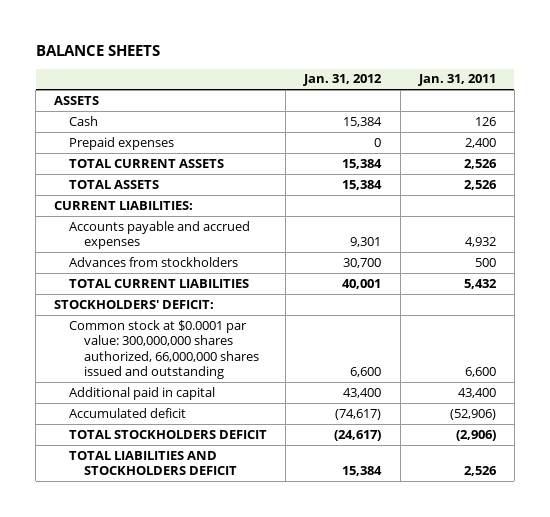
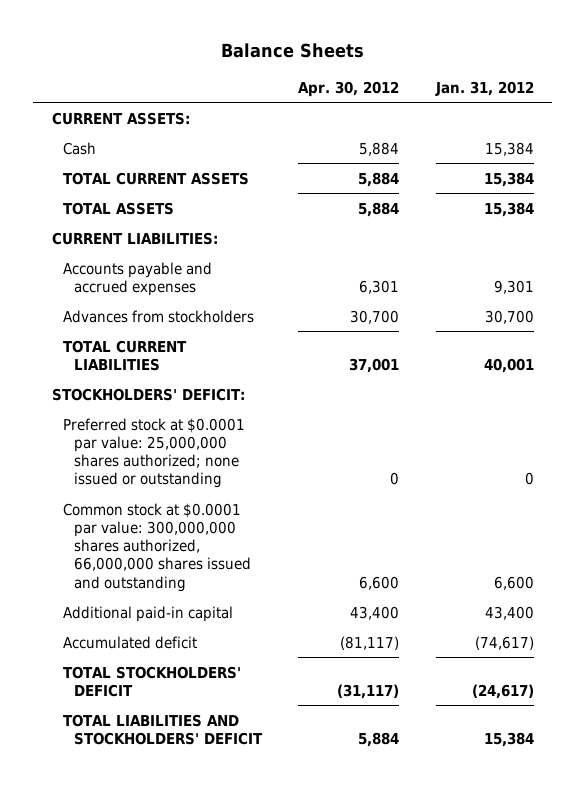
- BALANCE SHEETS
+ Balance Sheets
- | Jan. 31, 2012 | Jan. 31, 2011
+ | Apr. 30, 2012 | Jan. 31, 2012
- ASSETS
+ CURRENT ASSETS:
- Prepaid expenses | 0 | 2,400
+ Preferred stock at $0.0001 par value: 25,000,000 shares authorized; none issued or outstanding | 0 | 0
- Additional paid in capital | 43,400 | 43,400
+ Additional paid-in capital | 43,400 | 43,400
- TOTAL STOCKHOLDERS DEFICIT | (24,617) | (2,906)
- TOTAL LIABILITIES AND STOCKHOLDERS DEFICIT | 15,384 | 2,526
+ TOTAL STOCKHOLDERS' DEFICIT | (31,117) | (24,617)
+ TOTAL LIABILITIES AND STOCKHOLDERS' DEFICIT | 5,884 | 15,384

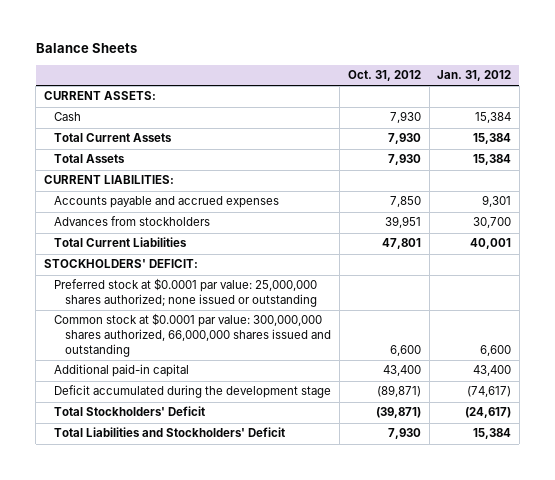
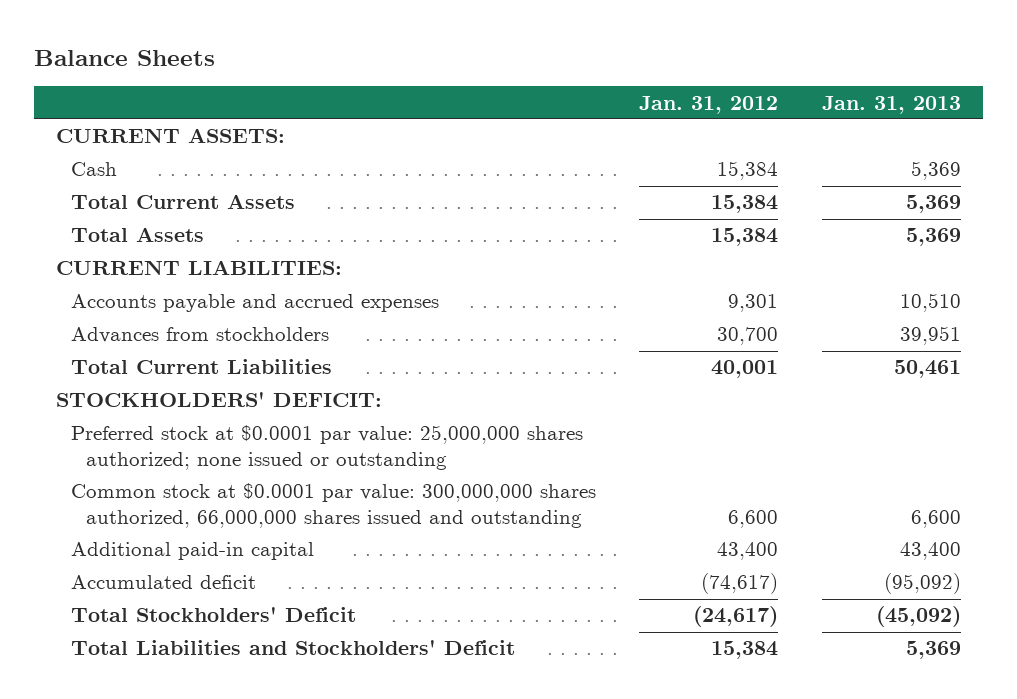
- | Oct. 31, 2012 | Jan. 31, 2012
+ | Jan. 31, 2012 | Jan. 31, 2013
- Deficit accumulated during the development stage | (89,871) | (74,617)
+ Accumulated deficit | (74,617) | (95,092)

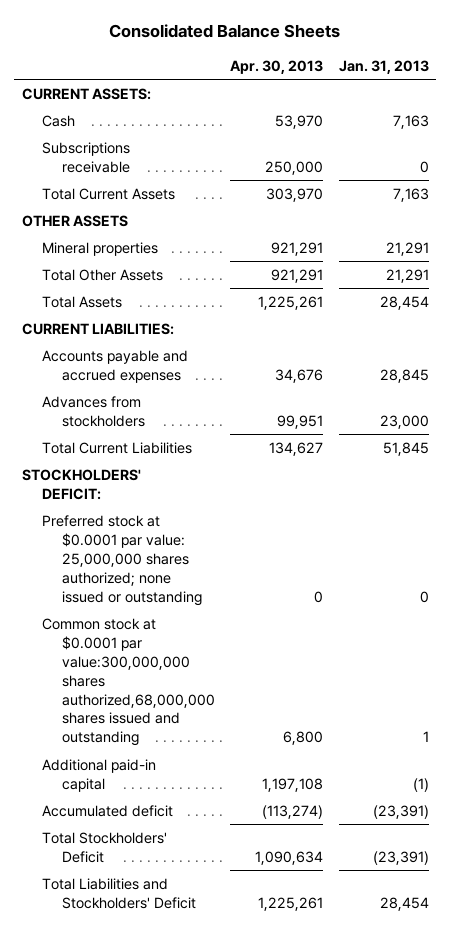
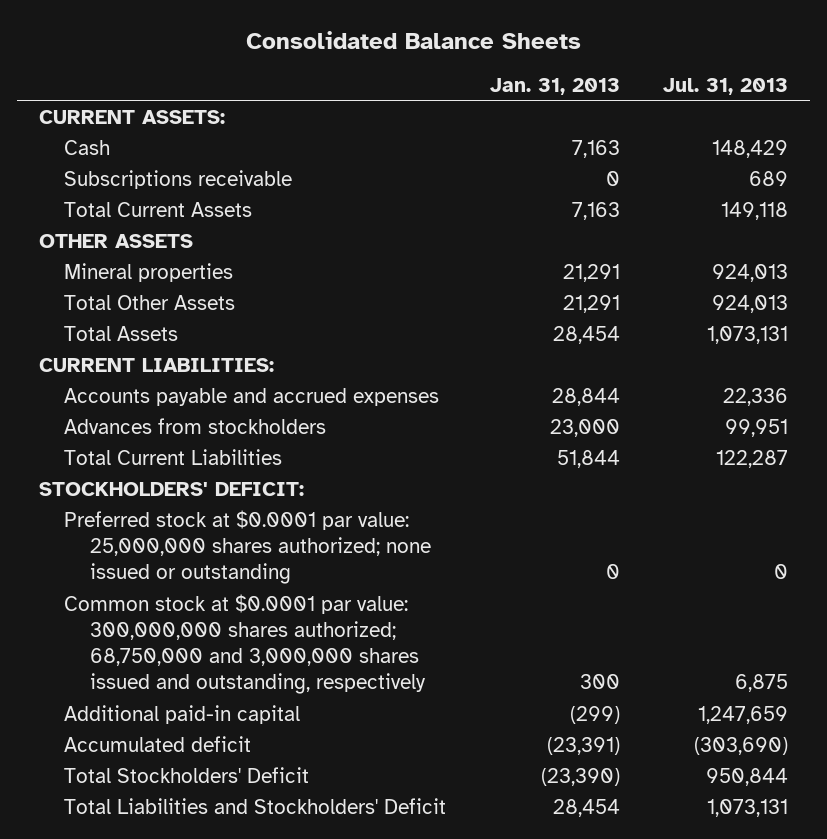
- | Apr. 30, 2013 | Jan. 31, 2013
+ | Jan. 31, 2013 | Jul. 31, 2013
- Accounts payable and accrued expenses | 34,676 | 28,845
+ Accounts payable and accrued expenses | 28,844 | 22,336
- Total Current Liabilities | 134,627 | 51,845
+ Total Current Liabilities | 51,844 | 122,287
- Common stock at $0.0001 par value:300,000,000 shares authorized,68,000,000 shares issued and outstanding | 6,800 | 1
- Additional paid-in capital | 1,197,108 | (1)
+ Common stock at $0.0001 par value: 300,000,000 shares authorized; 68,750,000 and 3,000,000 shares issued and outstanding, respectively | 300 | 6,875
+ Additional paid-in capital | (299) | 1,247,659
- Total Stockholders' Deficit | 1,090,634 | (23,391)
+ Total Stockholders' Deficit | (23,390) | 950,844

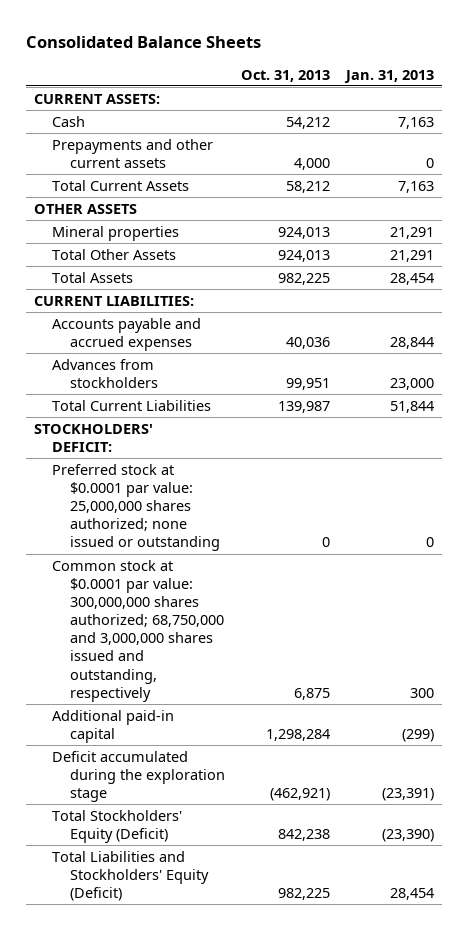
- | Jan. 31, 2013 | Jul. 31, 2013
+ | Oct. 31, 2013 | Jan. 31, 2013
- Subscriptions receivable | 0 | 689
+ Prepayments and other current assets | 4,000 | 0
- Accumulated deficit | (23,391) | (303,690)
- Total Stockholders' Deficit | (23,390) | 950,844
- Total Liabilities and Stockholders' Deficit | 28,454 | 1,073,131
+ Deficit accumulated during the exploration stage | (462,921) | (23,391)
+ Total Stockholders' Equity (Deficit) | 842,238 | (23,390)
+ Total Liabilities and Stockholders' Equity (Deficit) | 982,225 | 28,454

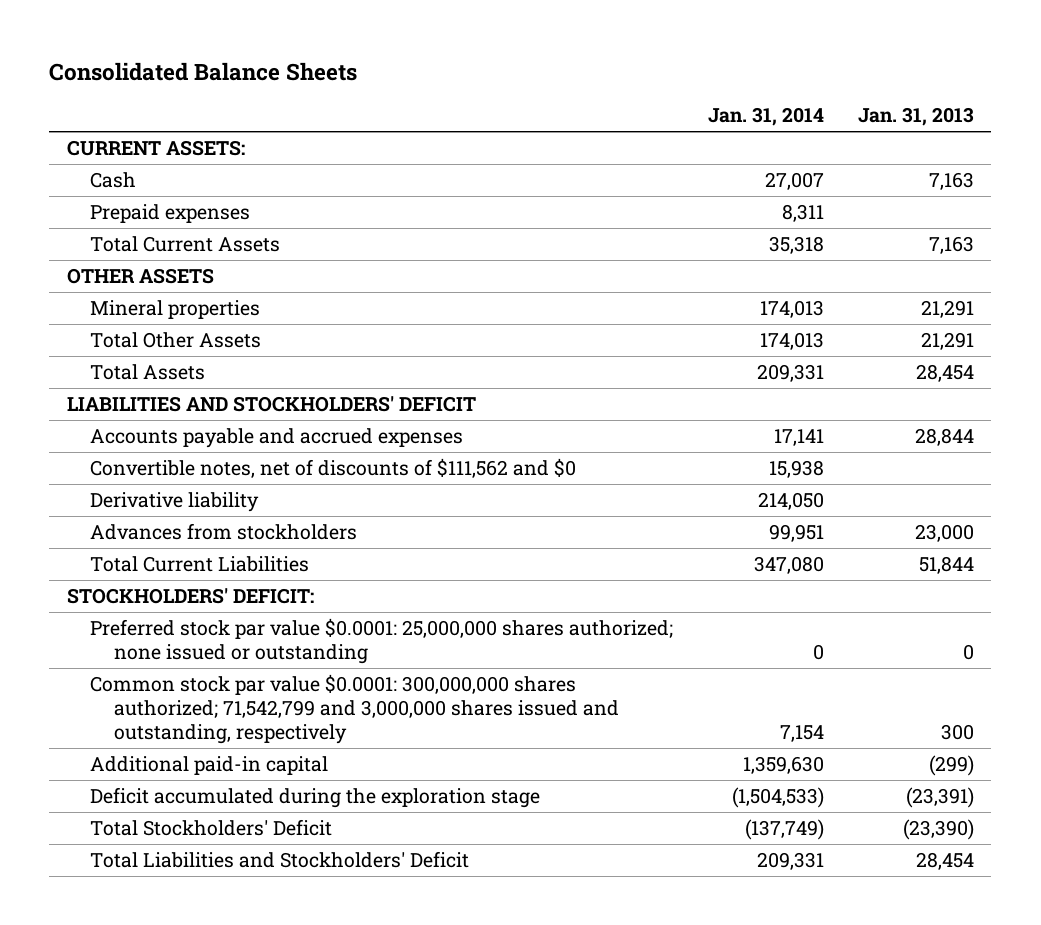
- | Oct. 31, 2013 | Jan. 31, 2013
+ | Jan. 31, 2014 | Jan. 31, 2013
- Prepayments and other current assets | 4,000 | 0
+ Prepaid expenses | 8,311 |
- CURRENT LIABILITIES:
+ LIABILITIES AND STOCKHOLDERS' DEFICIT
+ Convertible notes, net of discounts of $111,562 and $0 | 15,938 |
+ Derivative liability | 214,050 |
- Preferred stock at $0.0001 par value: 25,000,000 shares authorized; none issued or outstanding | 0 | 0
- Common stock at $0.0001 par value: 300,000,000 shares authorized; 68,750,000 and 3,000,000 shares issued and outstanding, respectively | 6,875 | 300
+ Preferred stock par value $0.0001: 25,000,000 shares authorized; none issued or outstanding | 0 | 0
+ Common stock par value $0.0001: 300,000,000 shares authorized; 71,542,799 and 3,000,000 shares issued and outstanding, respectively | 7,154 | 300
- Total Stockholders' Equity (Deficit) | 842,238 | (23,390)
- Total Liabilities and Stockholders' Equity (Deficit) | 982,225 | 28,454
+ Total Stockholders' Deficit | (137,749) | (23,390)
+ Total Liabilities and Stockholders' Deficit | 209,331 | 28,454

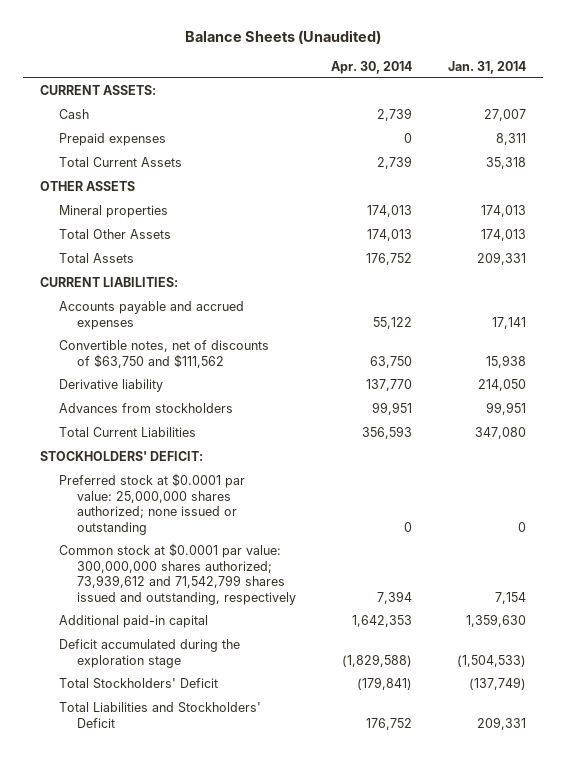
- Consolidated Balance Sheets
+ Balance Sheets (Unaudited)
- | Jan. 31, 2014 | Jan. 31, 2013
+ | Apr. 30, 2014 | Jan. 31, 2014
- LIABILITIES AND STOCKHOLDERS' DEFICIT
+ CURRENT LIABILITIES:
- Convertible notes, net of discounts of $111,562 and $0 | 15,938 |
+ Convertible notes, net of discounts of $63,750 and $111,562 | 63,750 | 15,938
- Preferred stock par value $0.0001: 25,000,000 shares authorized; none issued or outstanding | 0 | 0
- Common stock par value $0.0001: 300,000,000 shares authorized; 71,542,799 and 3,000,000 shares issued and outstanding, respectively | 7,154 | 300
+ Preferred stock at $0.0001 par value: 25,000,000 shares authorized; none issued or outstanding | 0 | 0
+ Common stock at $0.0001 par value: 300,000,000 shares authorized; 73,939,612 and 71,542,799 shares issued and outstanding, respectively | 7,394 | 7,154

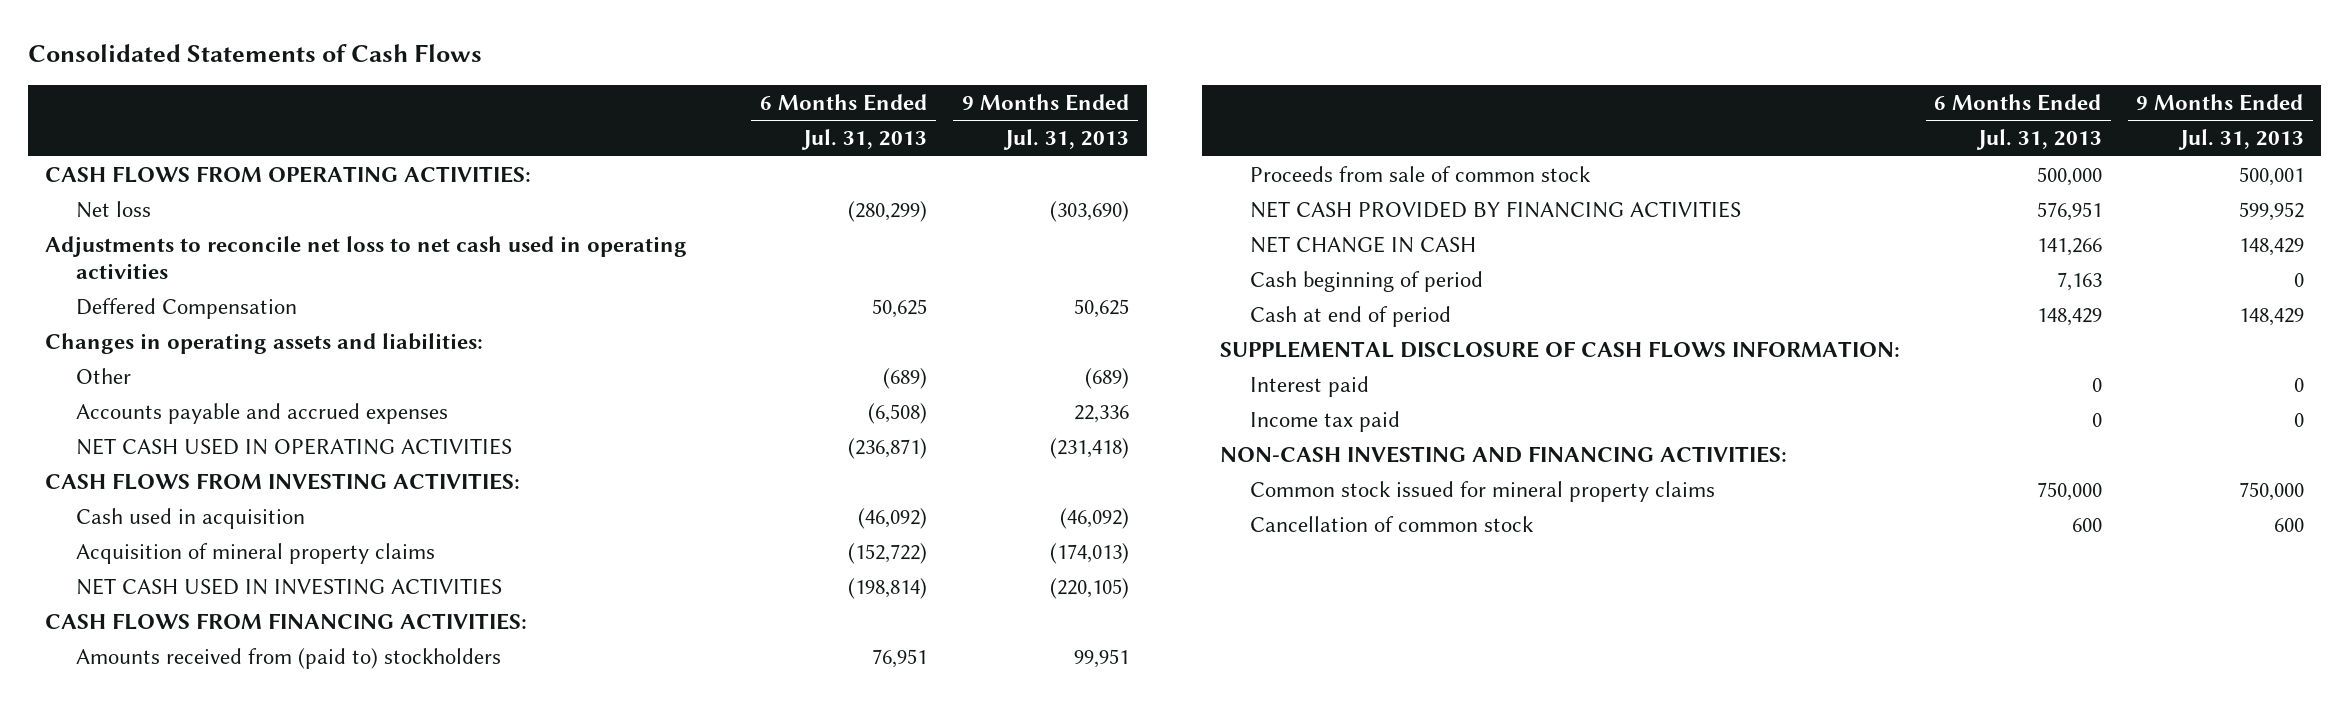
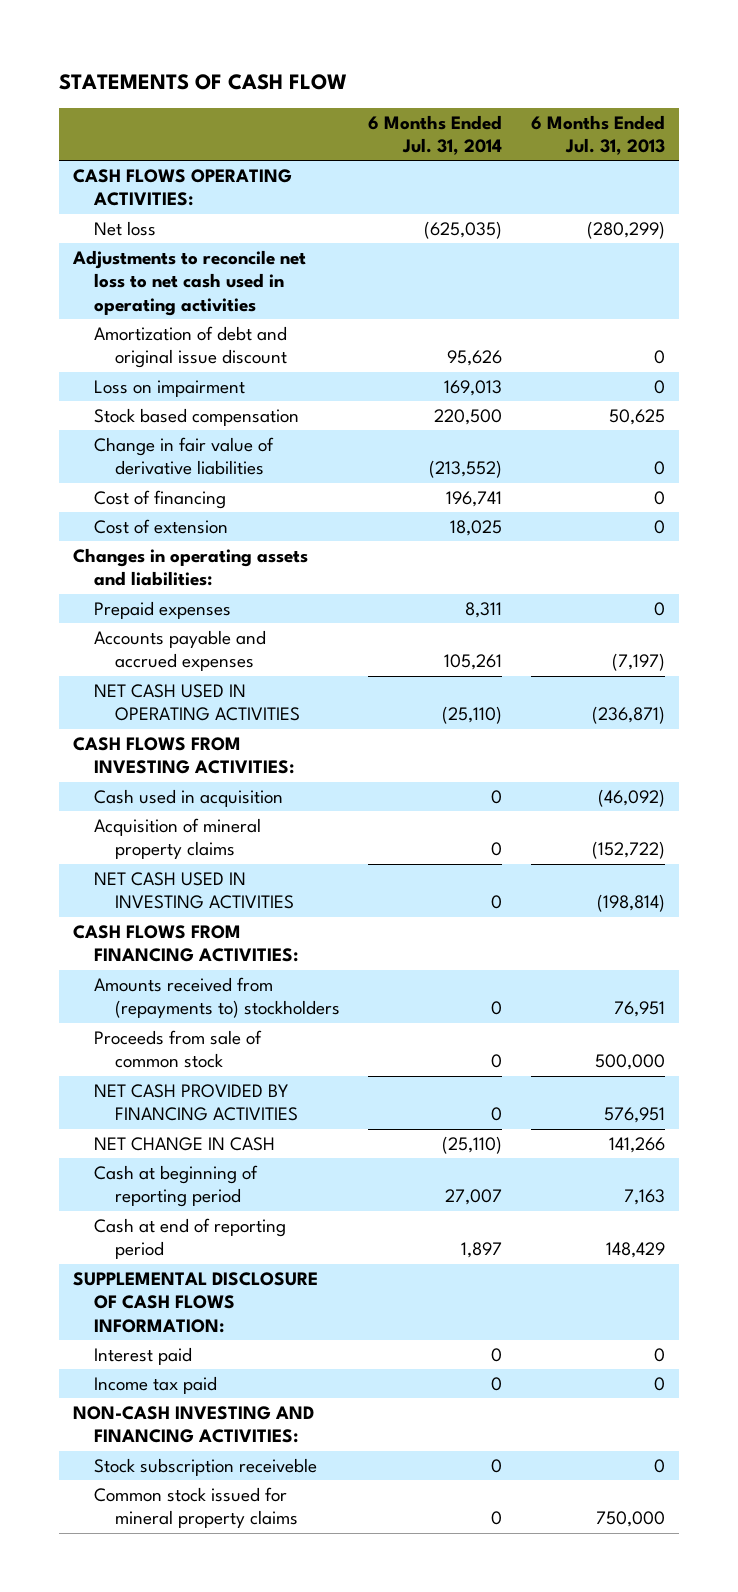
- Consolidated Statements of Cash Flows
+ STATEMENTS OF CASH FLOW
- | 6 Months Ended Jul. 31, 2013 | 9 Months Ended Jul. 31, 2013
+ | 6 Months Ended Jul. 31, 2014 | 6 Months Ended Jul. 31, 2013
- CASH FLOWS FROM OPERATING ACTIVITIES:
+ CASH FLOWS OPERATING ACTIVITIES:
- Deffered Compensation | 50,625 | 50,625
+ Amortization of debt and original issue discount | 95,626 | 0
+ Loss on impairment | 169,013 | 0
+ Stock based compensation | 220,500 | 50,625
+ Change in fair value of derivative liabilities | (213,552) | 0
+ Cost of financing | 196,741 | 0
+ Cost of extension | 18,025 | 0
- Other | (689) | (689)
- Accounts payable and accrued expenses | (6,508) | 22,336
+ Prepaid expenses | 8,311 | 0
+ Accounts payable and accrued expenses | 105,261 | (7,197)
- Amounts received from (paid to) stockholders | 76,951 | 99,951
+ Amounts received from (repayments to) stockholders | 0 | 76,951
- Cash beginning of period | 7,163 | 0
- Cash at end of period | 148,429 | 148,429
+ Cash at beginning of reporting period | 27,007 | 7,163
+ Cash at end of reporting period | 1,897 | 148,429
+ Stock subscription receiveble | 0 | 0
- Cancellation of common stock | 600 | 600

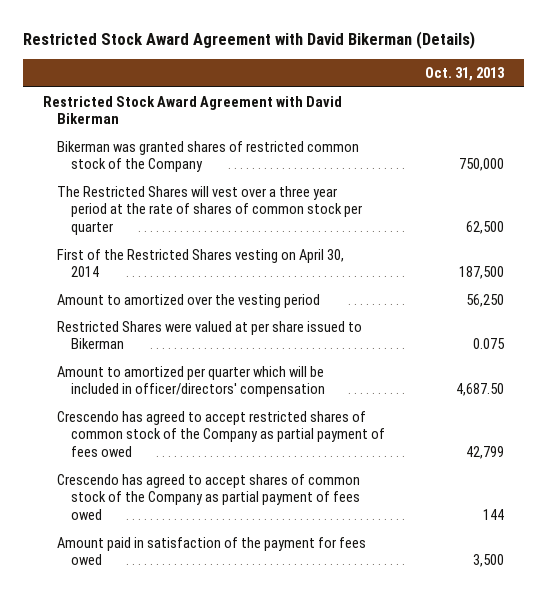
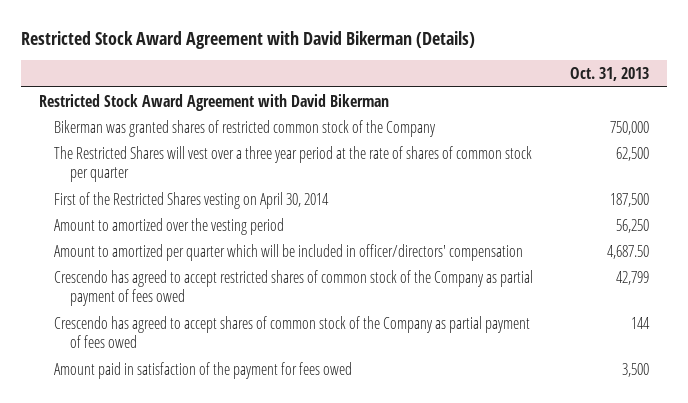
- Restricted Shares were valued at per share issued to Bikerman | 0.075

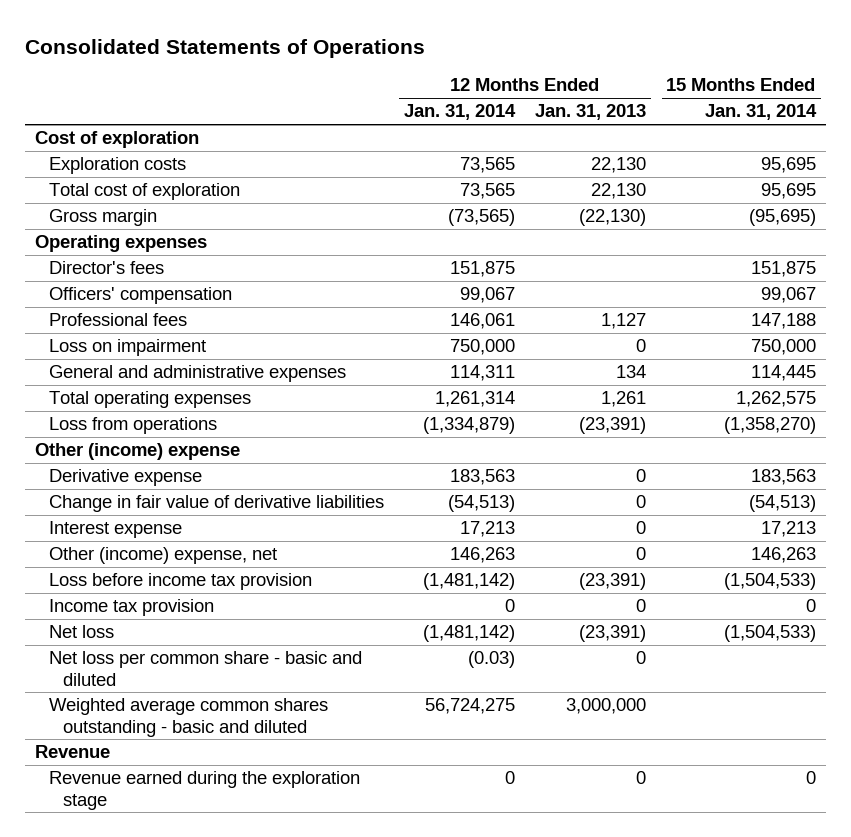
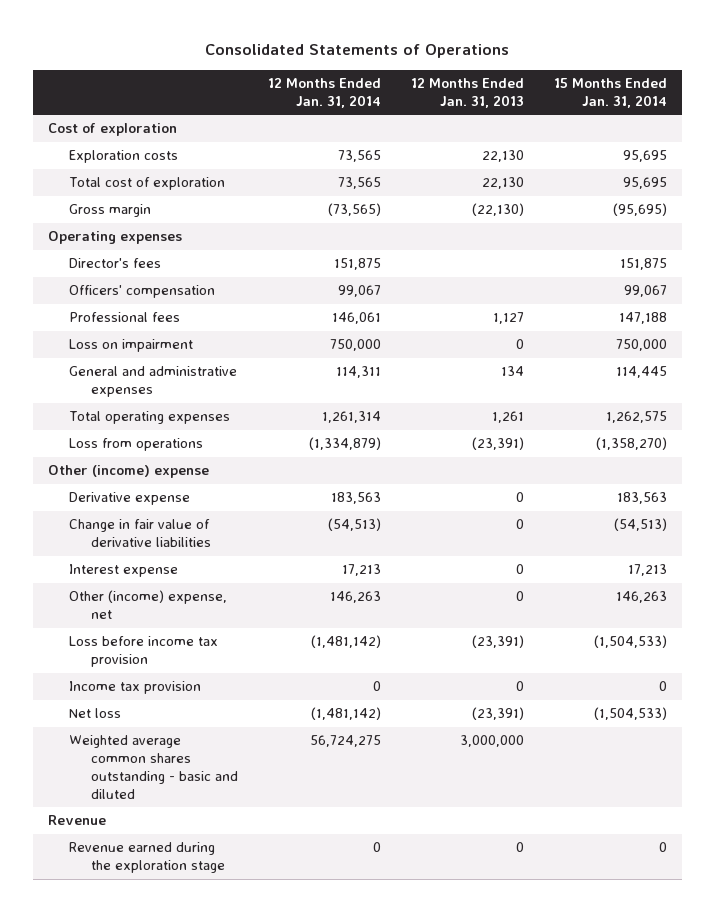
- Net loss per common share - basic and diluted | (0.03) | 0 |

